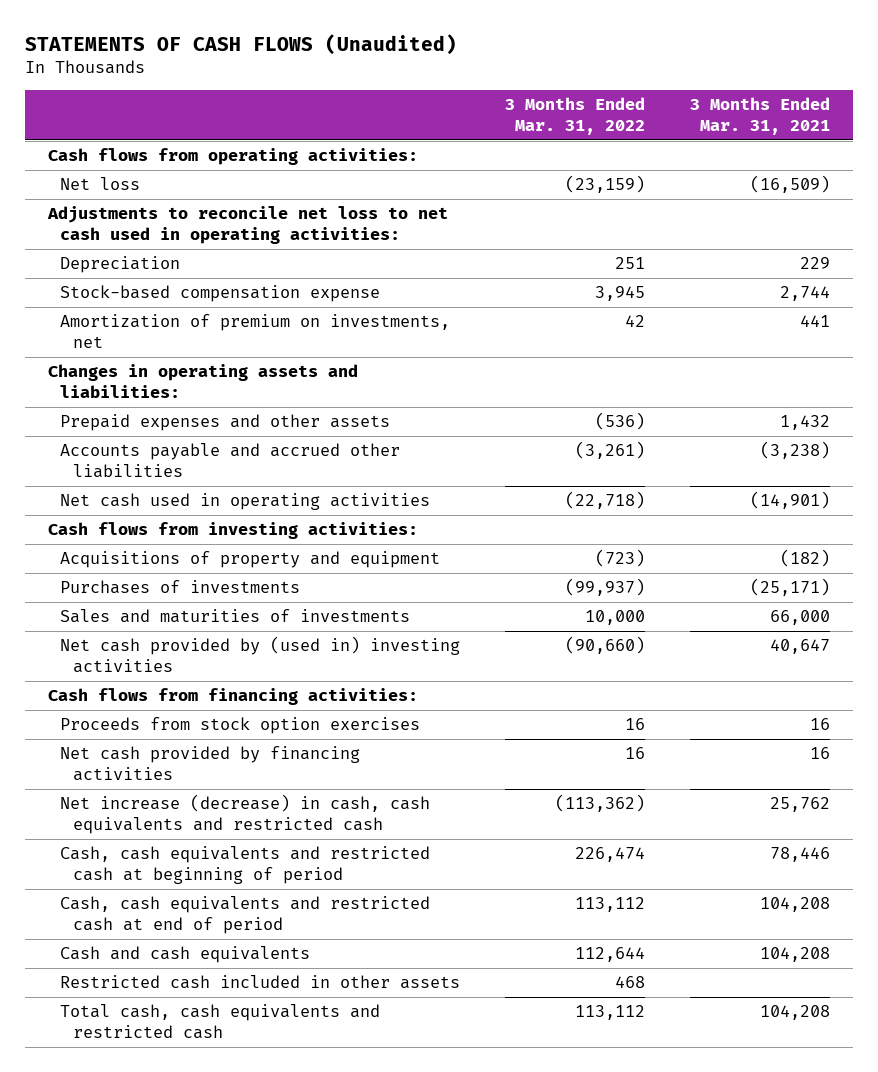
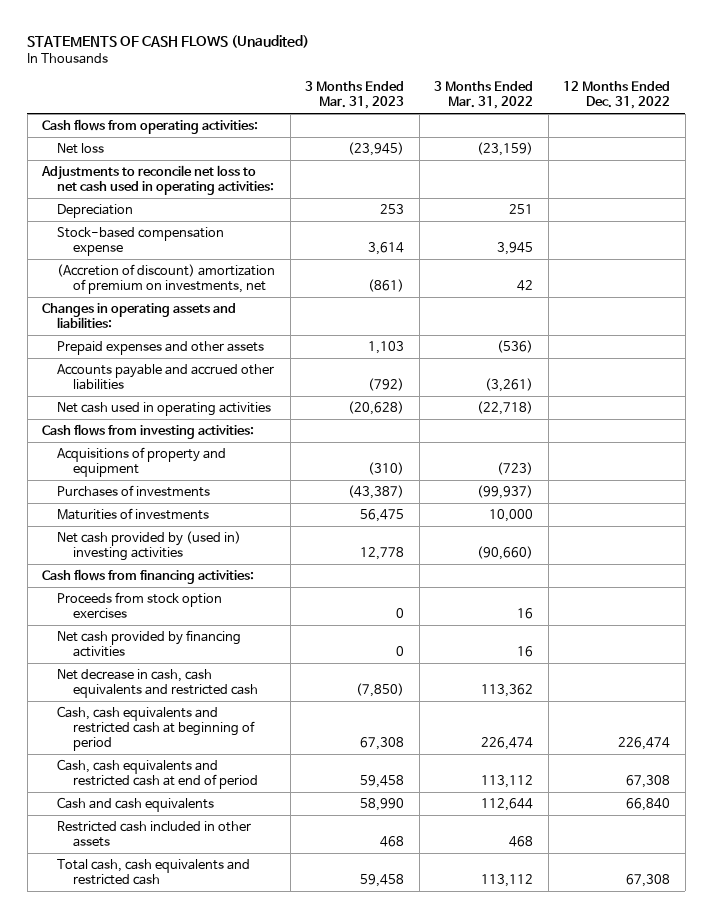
- | 3 Months Ended Mar. 31, 2022 | 3 Months Ended Mar. 31, 2021
+ | 3 Months Ended Mar. 31, 2023 | 3 Months Ended Mar. 31, 2022 | 12 Months Ended Dec. 31, 2022
- Amortization of premium on investments, net | 42 | 441
+ (Accretion of discount) amortization of premium on investments, net | (861) | 42 |
- Sales and maturities of investments | 10,000 | 66,000
+ Maturities of investments | 56,475 | 10,000 |
- Net increase (decrease) in cash, cash equivalents and restricted cash | (113,362) | 25,762
+ Net decrease in cash, cash equivalents and restricted cash | (7,850) | 113,362 |

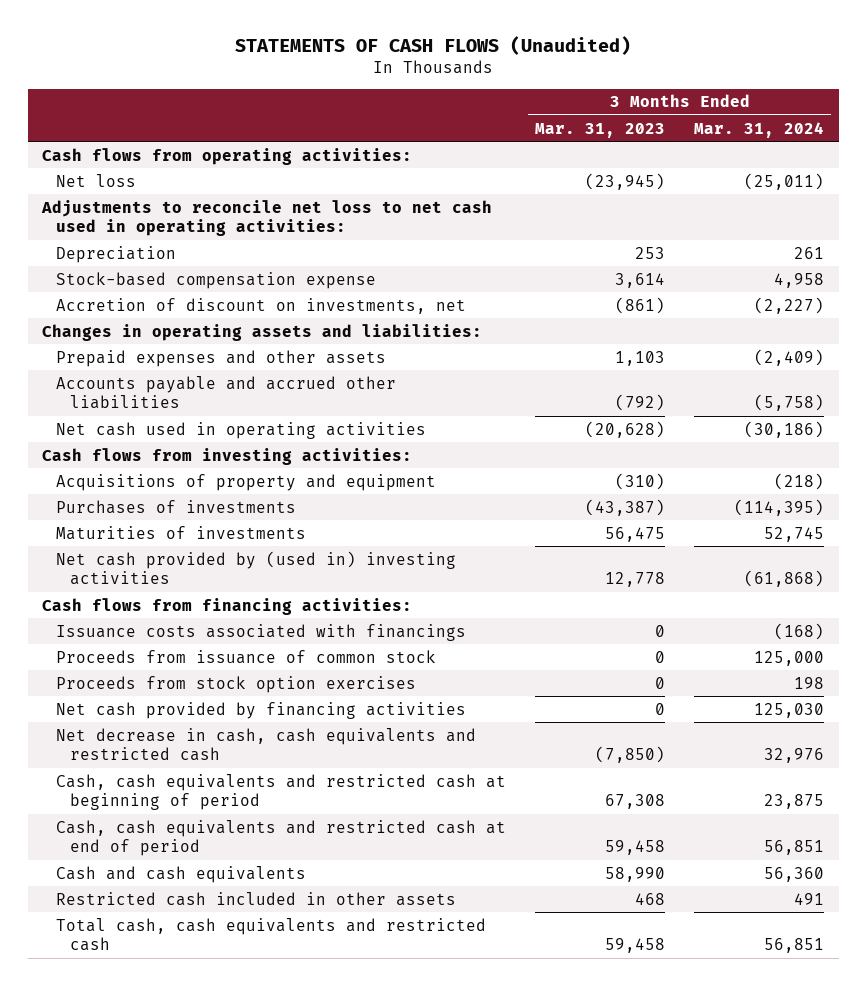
- | 3 Months Ended Mar. 31, 2023 | 3 Months Ended Mar. 31, 2022 | 12 Months Ended Dec. 31, 2022
+ | 3 Months Ended Mar. 31, 2023 | 3 Months Ended Mar. 31, 2024
- (Accretion of discount) amortization of premium on investments, net | (861) | 42 |
+ Accretion of discount on investments, net | (861) | (2,227)
+ Issuance costs associated with financings | 0 | (168)
+ Proceeds from issuance of common stock | 0 | 125,000

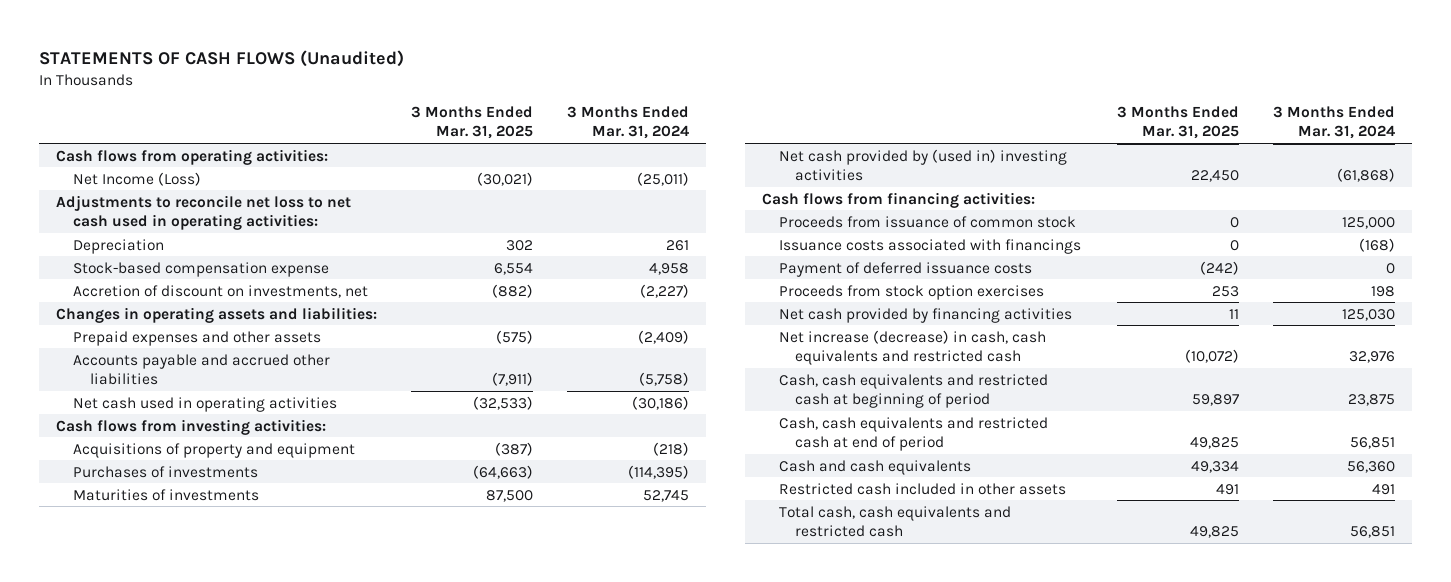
- | 3 Months Ended Mar. 31, 2023 | 3 Months Ended Mar. 31, 2024
+ | 3 Months Ended Mar. 31, 2025 | 3 Months Ended Mar. 31, 2024
- Net loss | (23,945) | (25,011)
+ Net Income (Loss) | (30,021) | (25,011)
moved down: Issuance costs associated with financings | 0 | (168)
+ Payment of deferred issuance costs | (242) | 0
- Net decrease in cash, cash equivalents and restricted cash | (7,850) | 32,976
+ Net increase (decrease) in cash, cash equivalents and restricted cash | (10,072) | 32,976

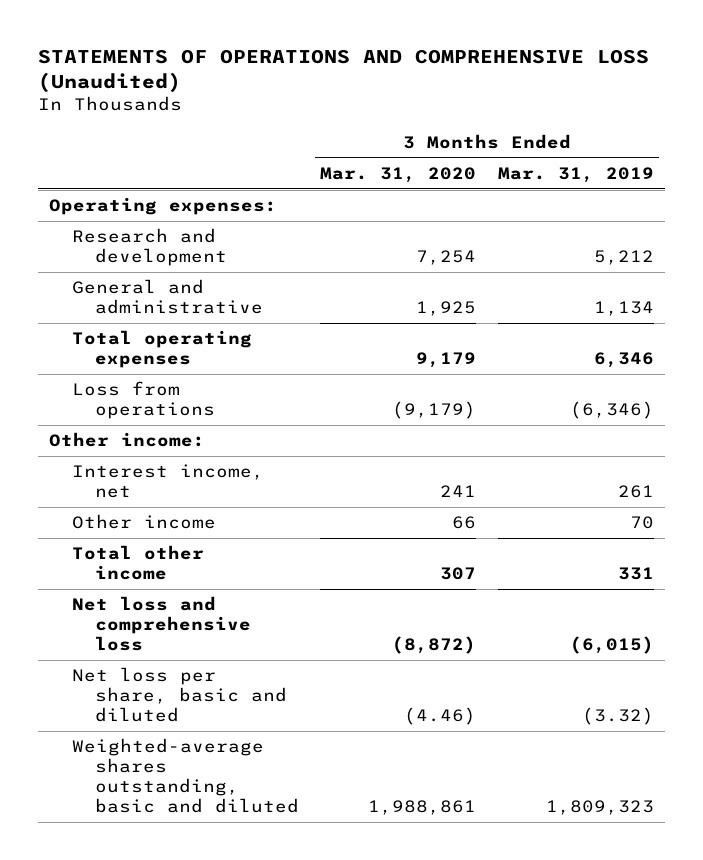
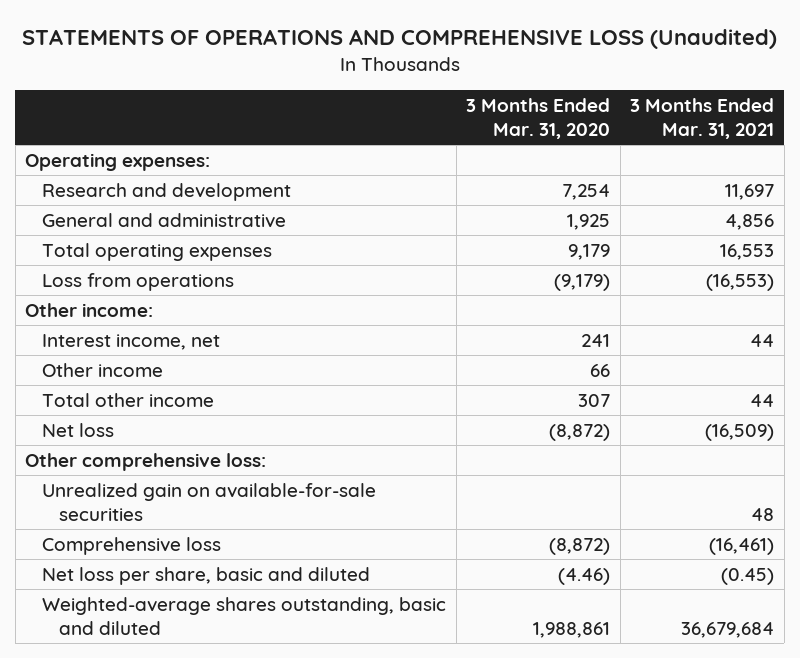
- | 3 Months Ended Mar. 31, 2020 | 3 Months Ended Mar. 31, 2019
+ | 3 Months Ended Mar. 31, 2020 | 3 Months Ended Mar. 31, 2021
- Net loss and comprehensive loss | (8,872) | (6,015)
+ Net loss | (8,872) | (16,509)
+ Other comprehensive loss:
+ Unrealized gain on available-for-sale securities | | 48
+ Comprehensive loss | (8,872) | (16,461)

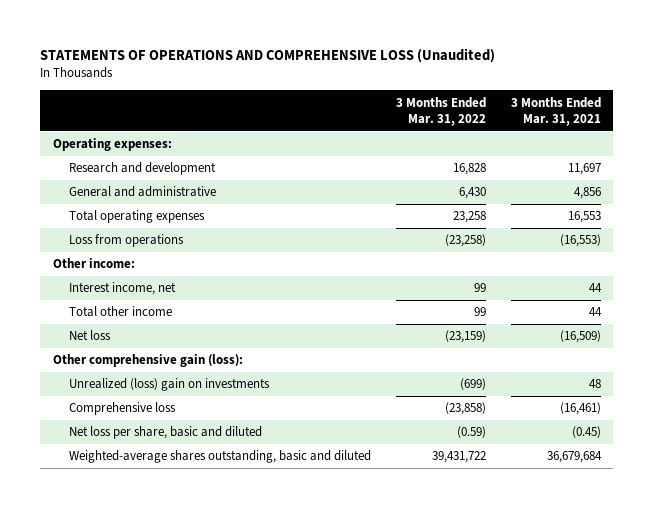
- | 3 Months Ended Mar. 31, 2020 | 3 Months Ended Mar. 31, 2021
+ | 3 Months Ended Mar. 31, 2022 | 3 Months Ended Mar. 31, 2021
- Other income | 66 |
- Other comprehensive loss:
- Unrealized gain on available-for-sale securities | | 48
+ Other comprehensive gain (loss):
+ Unrealized (loss) gain on investments | (699) | 48

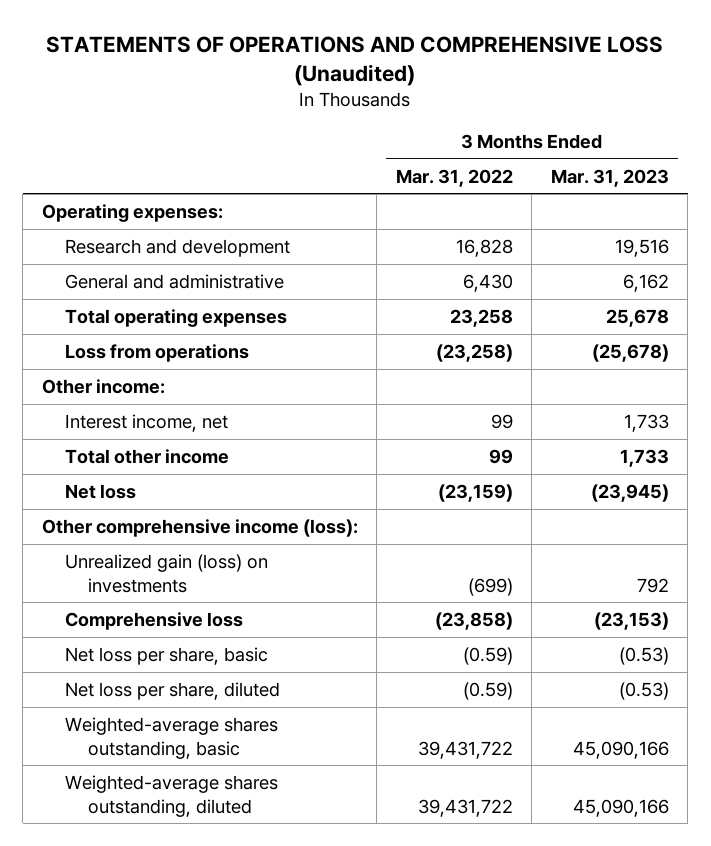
- | 3 Months Ended Mar. 31, 2022 | 3 Months Ended Mar. 31, 2021
+ | 3 Months Ended Mar. 31, 2022 | 3 Months Ended Mar. 31, 2023
- Other comprehensive gain (loss):
- Unrealized (loss) gain on investments | (699) | 48
+ Other comprehensive income (loss):
+ Unrealized gain (loss) on investments | (699) | 792
- Net loss per share, basic and diluted | (0.59) | (0.45)
- Weighted-average shares outstanding, basic and diluted | 39,431,722 | 36,679,684
+ Net loss per share, basic | (0.59) | (0.53)
+ Net loss per share, diluted | (0.59) | (0.53)
+ Weighted-average shares outstanding, basic | 39,431,722 | 45,090,166
+ Weighted-average shares outstanding, diluted | 39,431,722 | 45,090,166

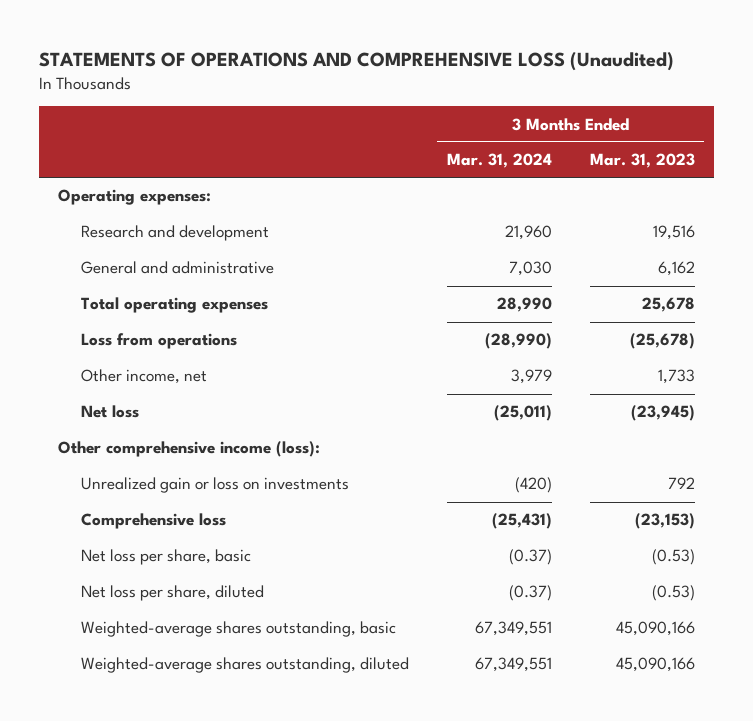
- | 3 Months Ended Mar. 31, 2022 | 3 Months Ended Mar. 31, 2023
+ | 3 Months Ended Mar. 31, 2024 | 3 Months Ended Mar. 31, 2023
- Other income:
- Interest income, net | 99 | 1,733
- Total other income | 99 | 1,733
+ Other income, net | 3,979 | 1,733
- Unrealized gain (loss) on investments | (699) | 792
+ Unrealized gain or loss on investments | (420) | 792

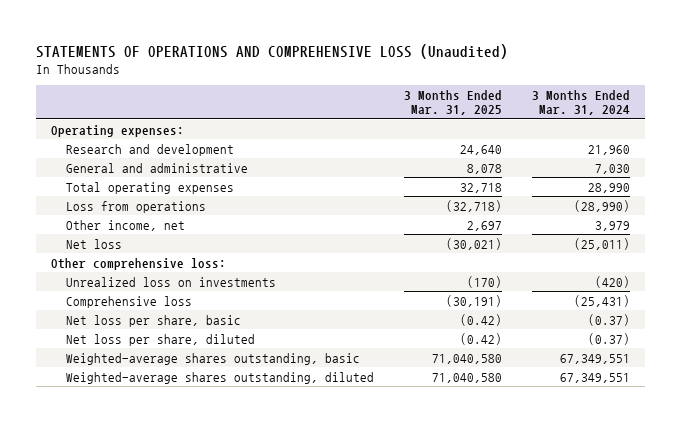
- | 3 Months Ended Mar. 31, 2024 | 3 Months Ended Mar. 31, 2023
+ | 3 Months Ended Mar. 31, 2025 | 3 Months Ended Mar. 31, 2024
- Other comprehensive income (loss):
- Unrealized gain or loss on investments | (420) | 792
+ Other comprehensive loss:
+ Unrealized loss on investments | (170) | (420)

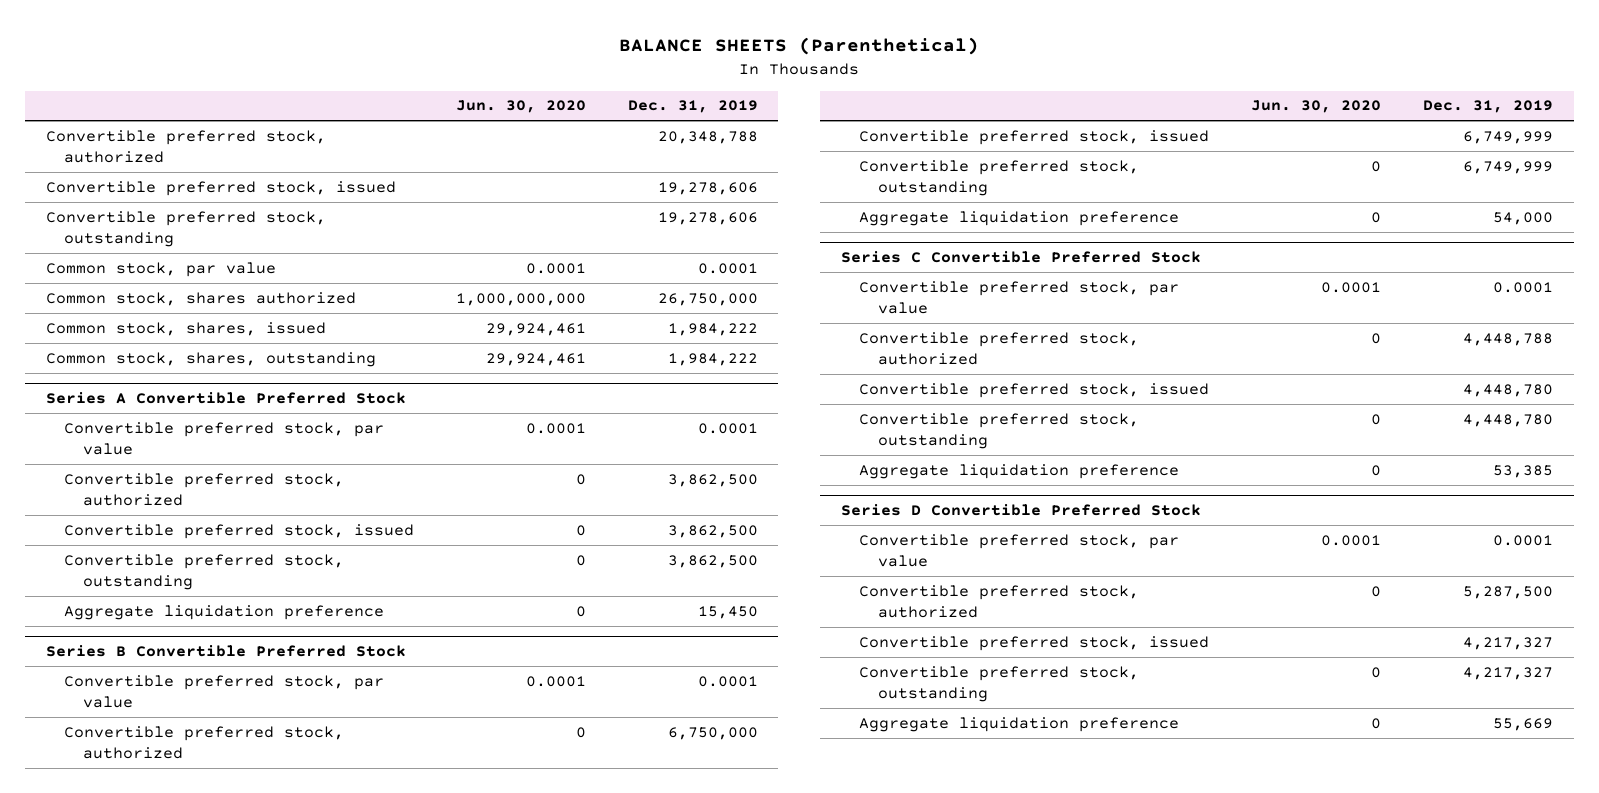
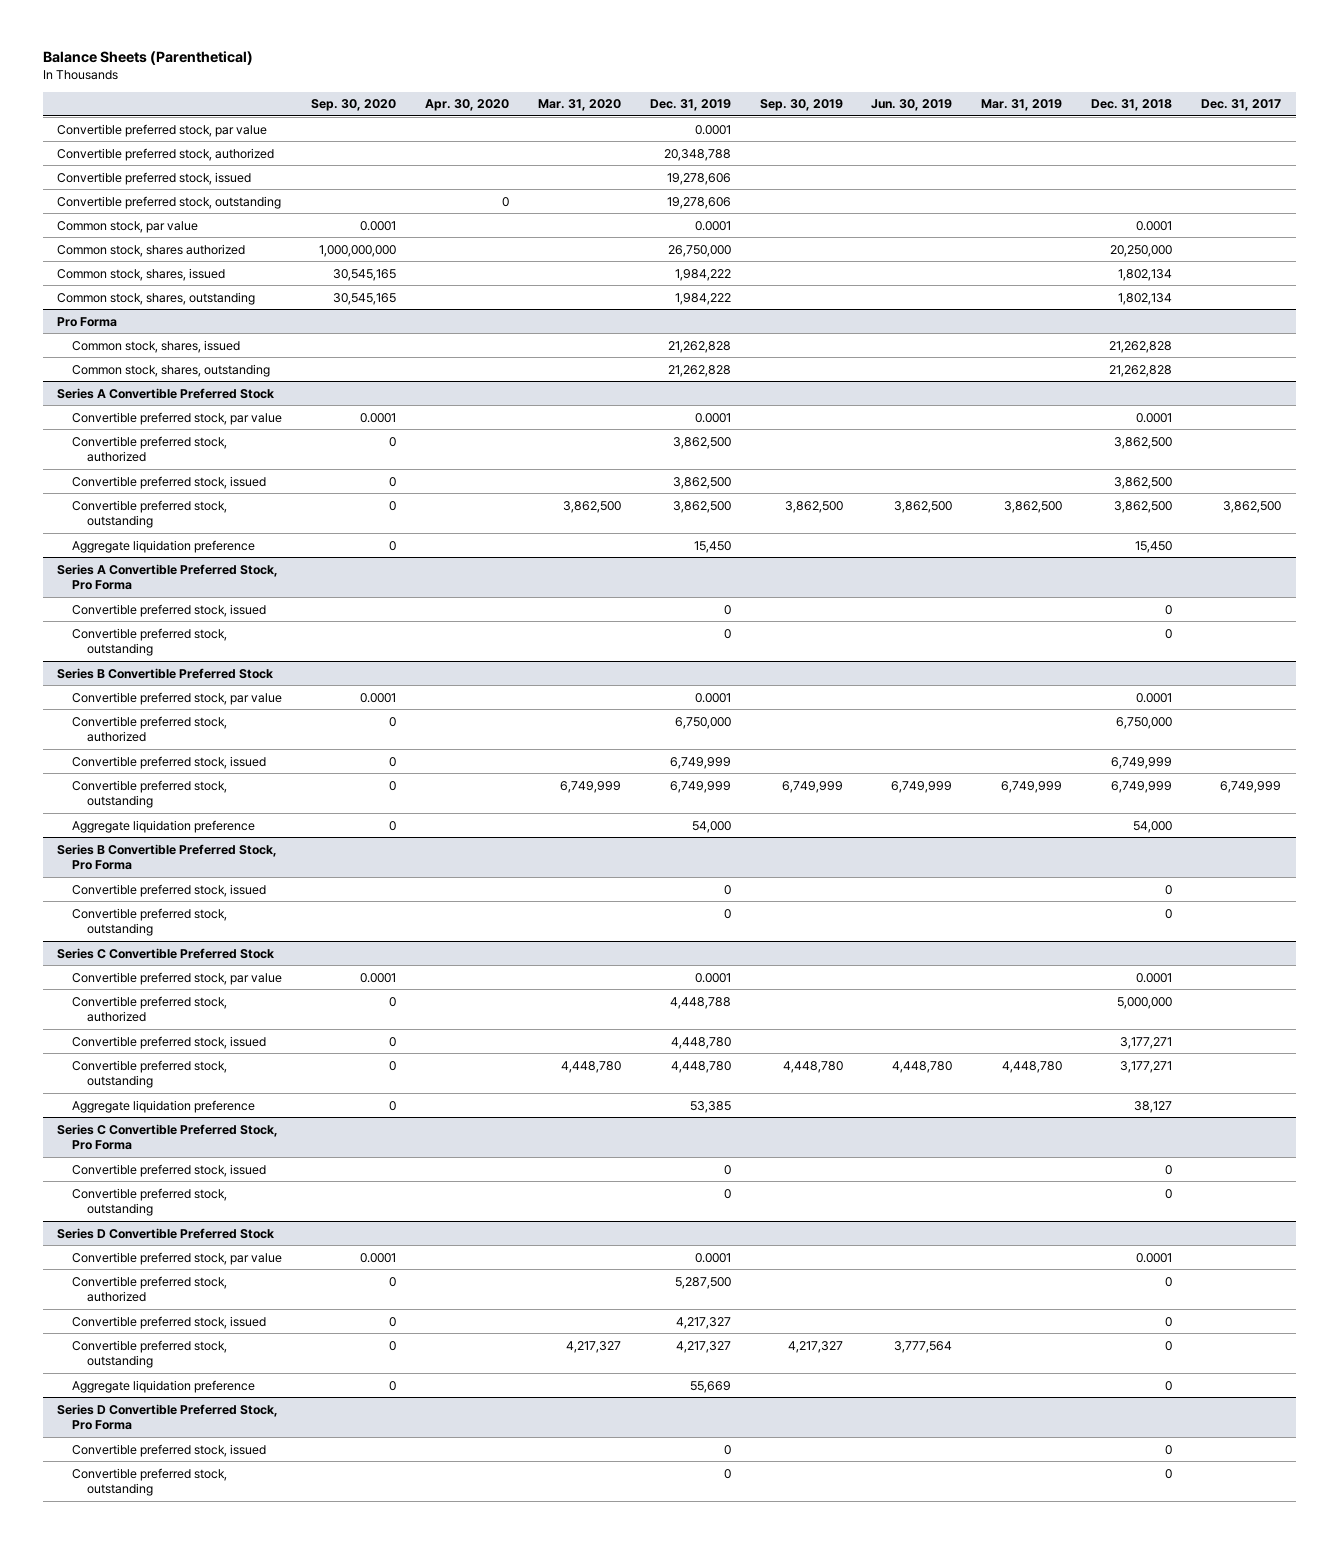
- BALANCE SHEETS (Parenthetical)
+ Balance Sheets (Parenthetical)
- | Jun. 30, 2020 | Dec. 31, 2019
+ | Sep. 30, 2020 | Apr. 30, 2020 | Mar. 31, 2020 | Dec. 31, 2019 | Sep. 30, 2019 | Jun. 30, 2019 | Mar. 31, 2019 | Dec. 31, 2018 | Dec. 31, 2017
+ Convertible preferred stock, par value | | | | 0.0001 | | | | |
+ Pro Forma
+ Common stock, shares, issued | | | | 21,262,828 | | | | 21,262,828 |
+ Common stock, shares, outstanding | | | | 21,262,828 | | | | 21,262,828 |
+ Series A Convertible Preferred Stock, Pro Forma
+ Convertible preferred stock, issued | | | | 0 | | | | 0 |
+ Convertible preferred stock, outstanding | | | | 0 | | | | 0 |
+ Series B Convertible Preferred Stock, Pro Forma
+ Convertible preferred stock, issued | | | | 0 | | | | 0 |
+ Convertible preferred stock, outstanding | | | | 0 | | | | 0 |
+ Series C Convertible Preferred Stock, Pro Forma
+ Convertible preferred stock, issued | | | | 0 | | | | 0 |
+ Convertible preferred stock, outstanding | | | | 0 | | | | 0 |
+ Series D Convertible Preferred Stock, Pro Forma
+ Convertible preferred stock, issued | | | | 0 | | | | 0 |
+ Convertible preferred stock, outstanding | | | | 0 | | | | 0 |

